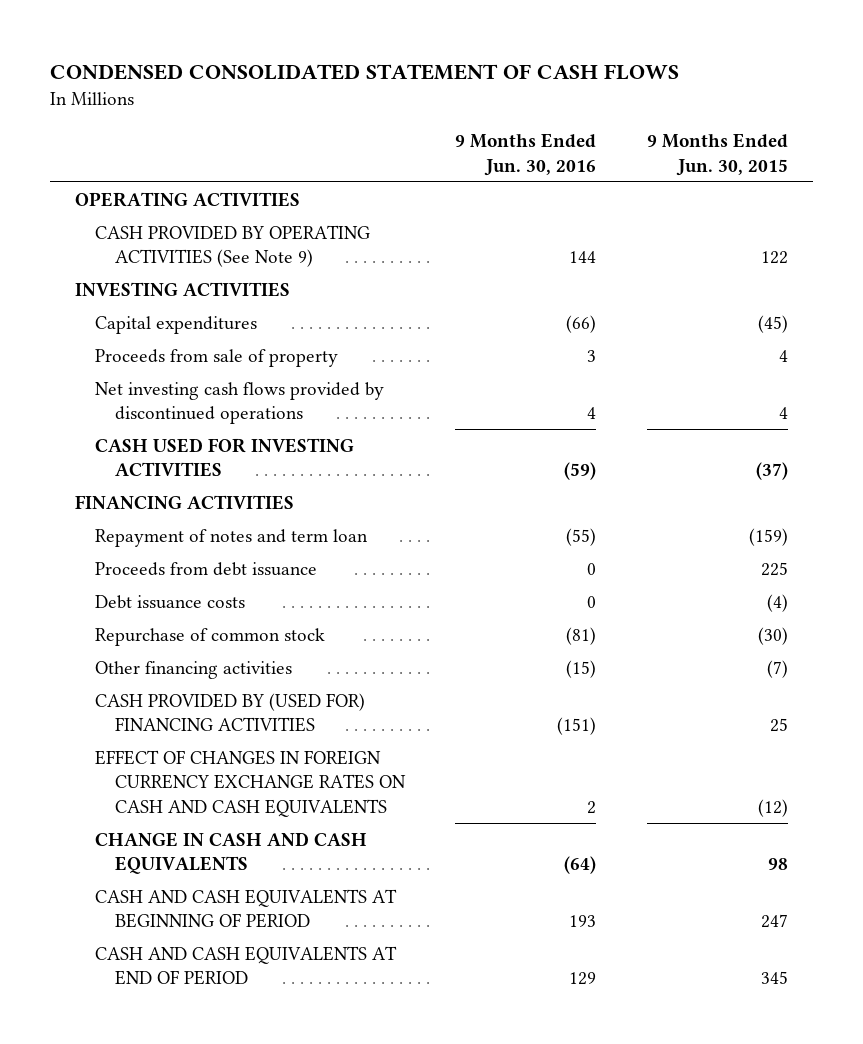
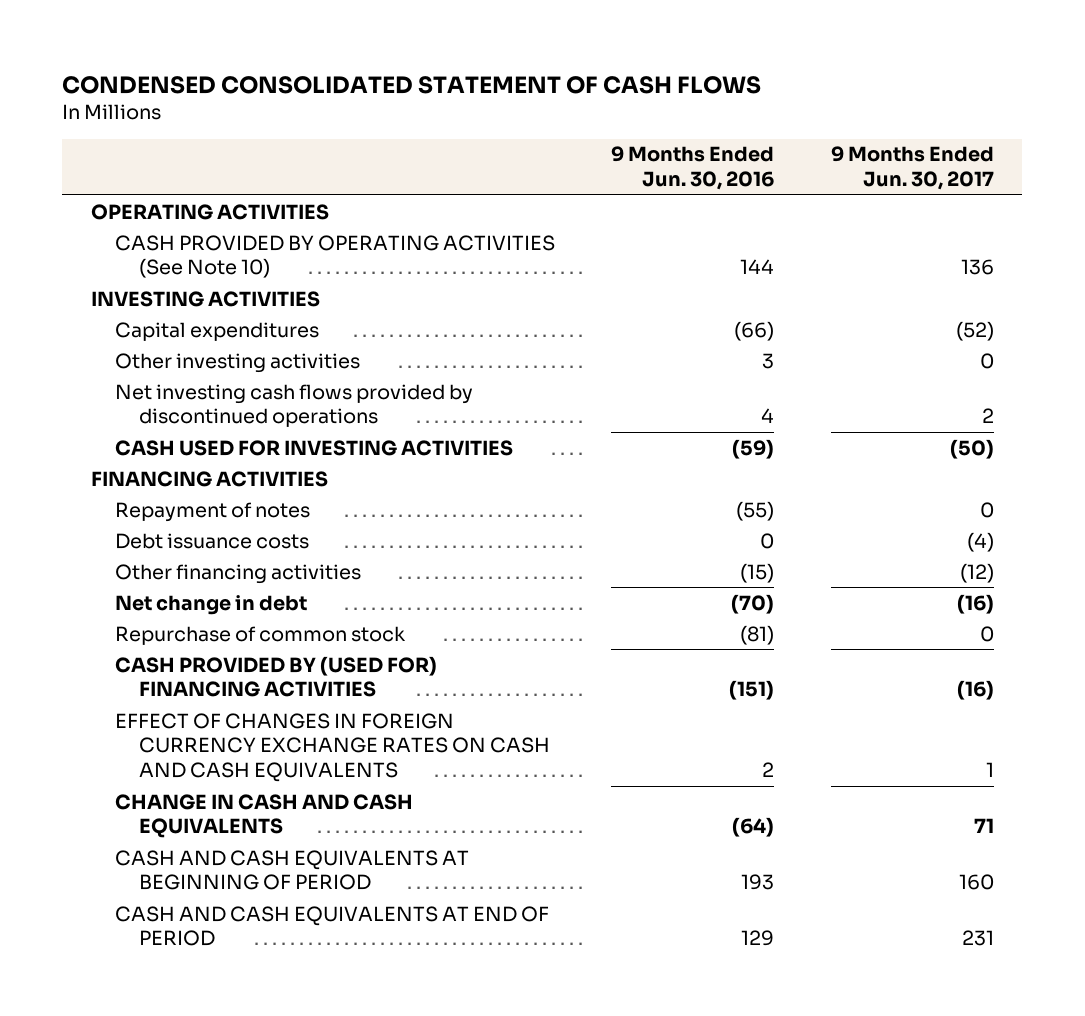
- | 9 Months Ended Jun. 30, 2016 | 9 Months Ended Jun. 30, 2015
+ | 9 Months Ended Jun. 30, 2016 | 9 Months Ended Jun. 30, 2017
- CASH PROVIDED BY OPERATING ACTIVITIES (See Note 9) | 144 | 122
+ CASH PROVIDED BY OPERATING ACTIVITIES (See Note 10) | 144 | 136
- Proceeds from sale of property | 3 | 4
+ Other investing activities | 3 | 0
- Repayment of notes and term loan | (55) | (159)
- Proceeds from debt issuance | 0 | 225
+ Repayment of notes | (55) | 0
+ Net change in debt | (70) | (16)
moved down: Repurchase of common stock | (81) | 0

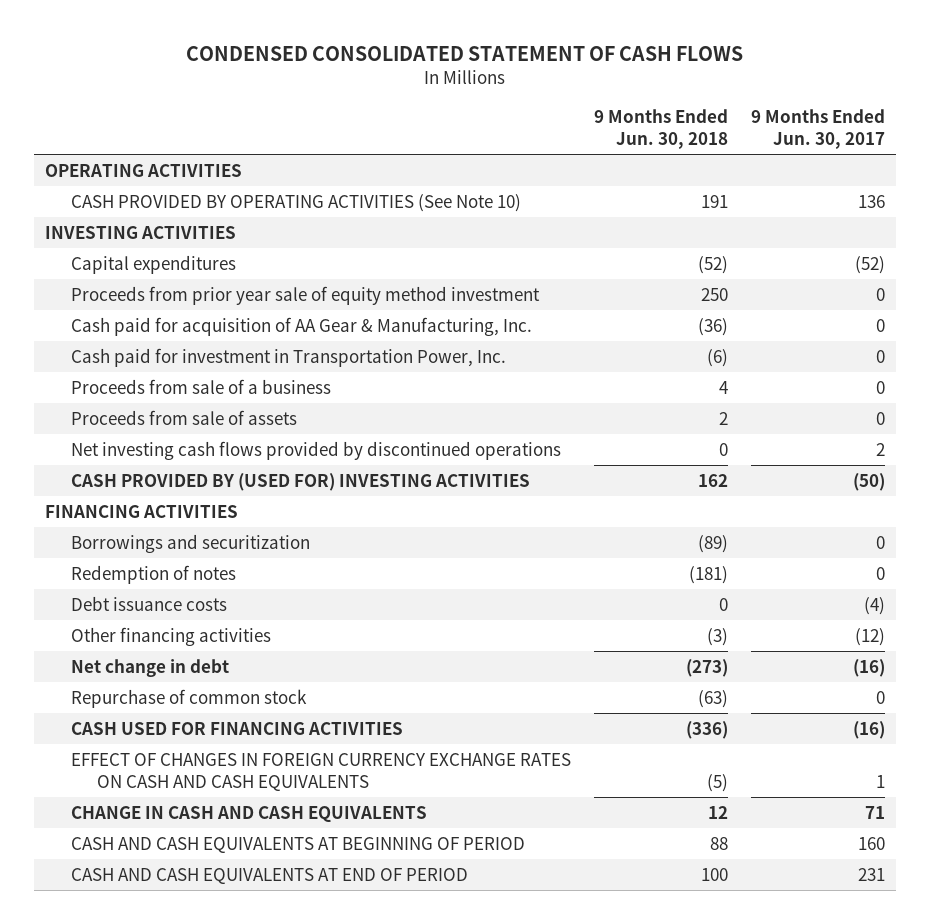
- | 9 Months Ended Jun. 30, 2016 | 9 Months Ended Jun. 30, 2017
+ | 9 Months Ended Jun. 30, 2018 | 9 Months Ended Jun. 30, 2017
- Other investing activities | 3 | 0
+ Proceeds from prior year sale of equity method investment | 250 | 0
+ Cash paid for acquisition of AA Gear & Manufacturing, Inc. | (36) | 0
+ Cash paid for investment in Transportation Power, Inc. | (6) | 0
+ Proceeds from sale of a business | 4 | 0
+ Proceeds from sale of assets | 2 | 0
- CASH USED FOR INVESTING ACTIVITIES | (59) | (50)
+ CASH PROVIDED BY (USED FOR) INVESTING ACTIVITIES | 162 | (50)
- Repayment of notes | (55) | 0
+ Borrowings and securitization | (89) | 0
+ Redemption of notes | (181) | 0
- CASH PROVIDED BY (USED FOR) FINANCING ACTIVITIES | (151) | (16)
+ CASH USED FOR FINANCING ACTIVITIES | (336) | (16)

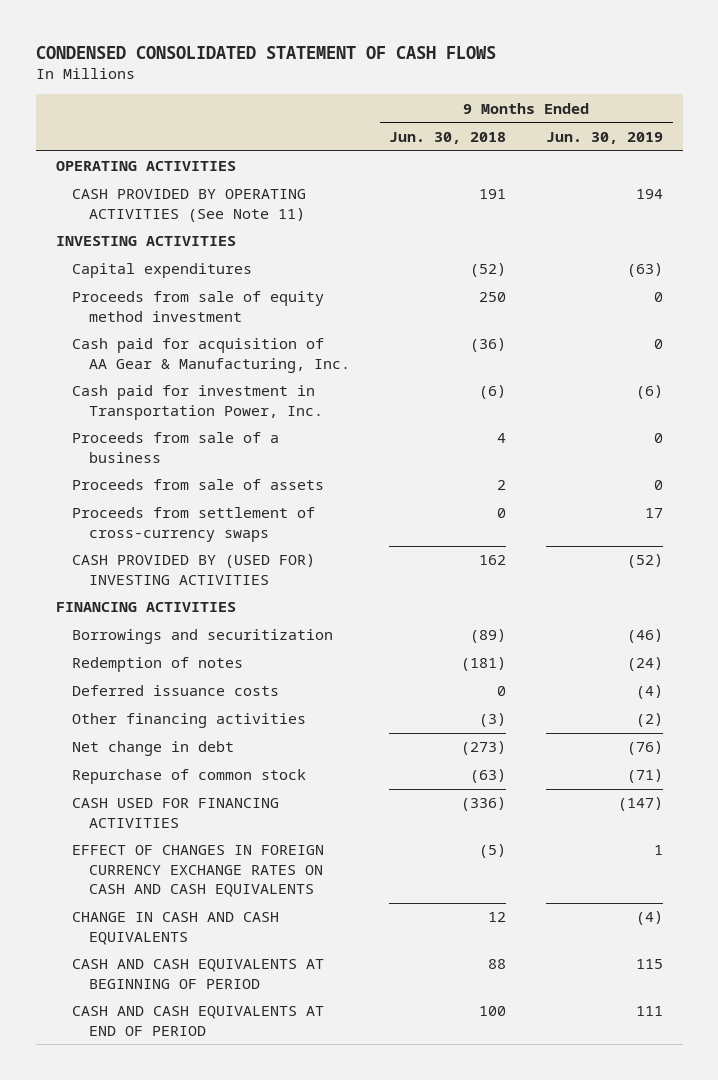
- | 9 Months Ended Jun. 30, 2018 | 9 Months Ended Jun. 30, 2017
+ | 9 Months Ended Jun. 30, 2018 | 9 Months Ended Jun. 30, 2019
- CASH PROVIDED BY OPERATING ACTIVITIES (See Note 10) | 191 | 136
+ CASH PROVIDED BY OPERATING ACTIVITIES (See Note 11) | 191 | 194
- Proceeds from prior year sale of equity method investment | 250 | 0
+ Proceeds from sale of equity method investment | 250 | 0
- Net investing cash flows provided by discontinued operations | 0 | 2
+ Proceeds from settlement of cross-currency swaps | 0 | 17
- Debt issuance costs | 0 | (4)
+ Deferred issuance costs | 0 | (4)

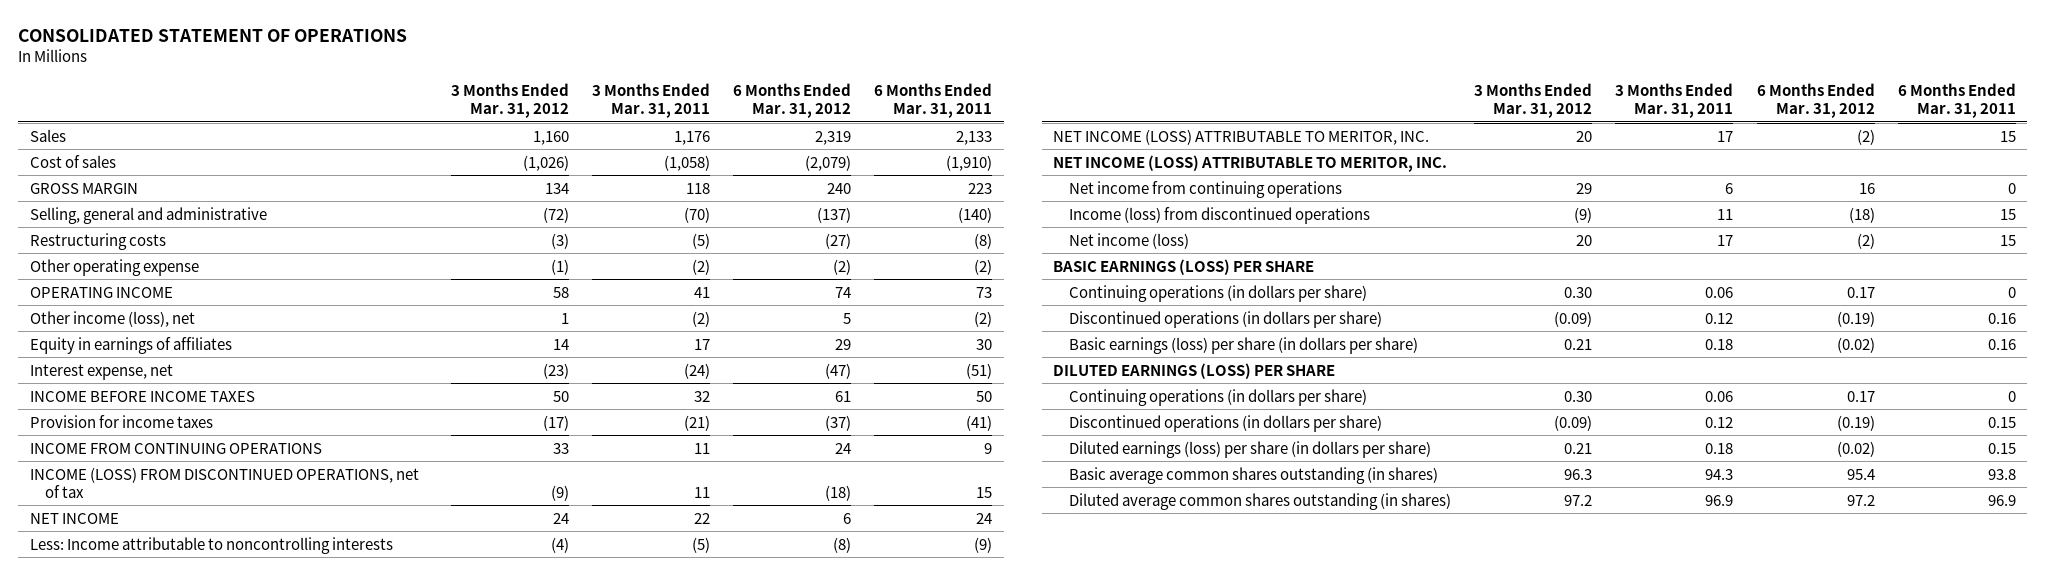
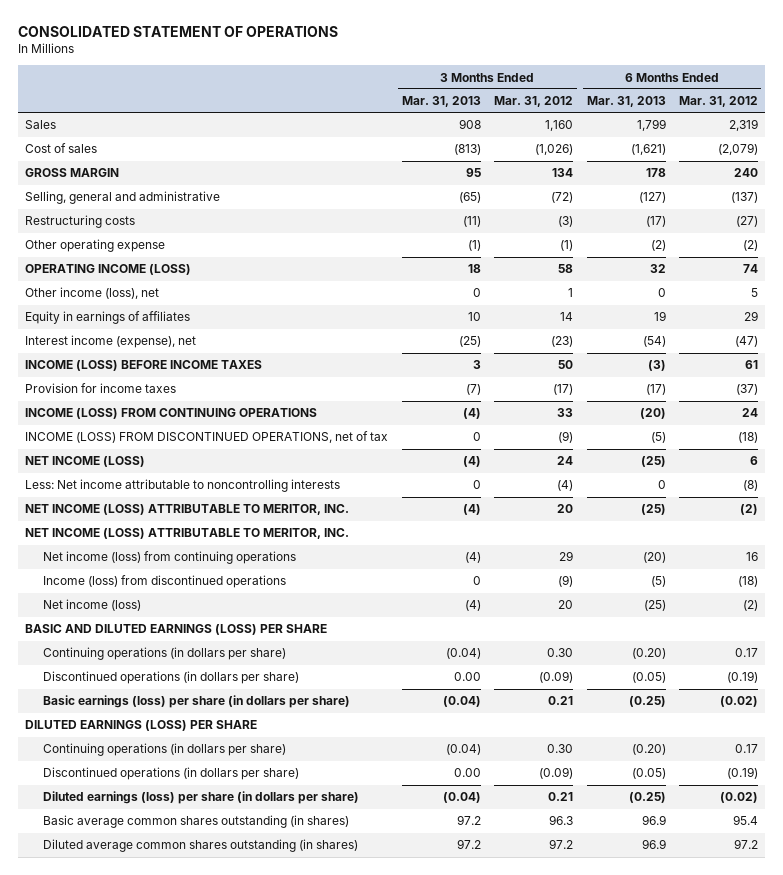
- | 3 Months Ended Mar. 31, 2012 | 3 Months Ended Mar. 31, 2011 | 6 Months Ended Mar. 31, 2012 | 6 Months Ended Mar. 31, 2011
+ | 3 Months Ended Mar. 31, 2013 | 3 Months Ended Mar. 31, 2012 | 6 Months Ended Mar. 31, 2013 | 6 Months Ended Mar. 31, 2012
- OPERATING INCOME | 58 | 41 | 74 | 73
+ OPERATING INCOME (LOSS) | 18 | 58 | 32 | 74
- Interest expense, net | (23) | (24) | (47) | (51)
- INCOME BEFORE INCOME TAXES | 50 | 32 | 61 | 50
+ Interest income (expense), net | (25) | (23) | (54) | (47)
+ INCOME (LOSS) BEFORE INCOME TAXES | 3 | 50 | (3) | 61
- INCOME FROM CONTINUING OPERATIONS | 33 | 11 | 24 | 9
+ INCOME (LOSS) FROM CONTINUING OPERATIONS | (4) | 33 | (20) | 24
- NET INCOME | 24 | 22 | 6 | 24
- Less: Income attributable to noncontrolling interests | (4) | (5) | (8) | (9)
+ NET INCOME (LOSS) | (4) | 24 | (25) | 6
+ Less: Net income attributable to noncontrolling interests | 0 | (4) | 0 | (8)
- Net income from continuing operations | 29 | 6 | 16 | 0
+ Net income (loss) from continuing operations | (4) | 29 | (20) | 16
- BASIC EARNINGS (LOSS) PER SHARE
+ BASIC AND DILUTED EARNINGS (LOSS) PER SHARE

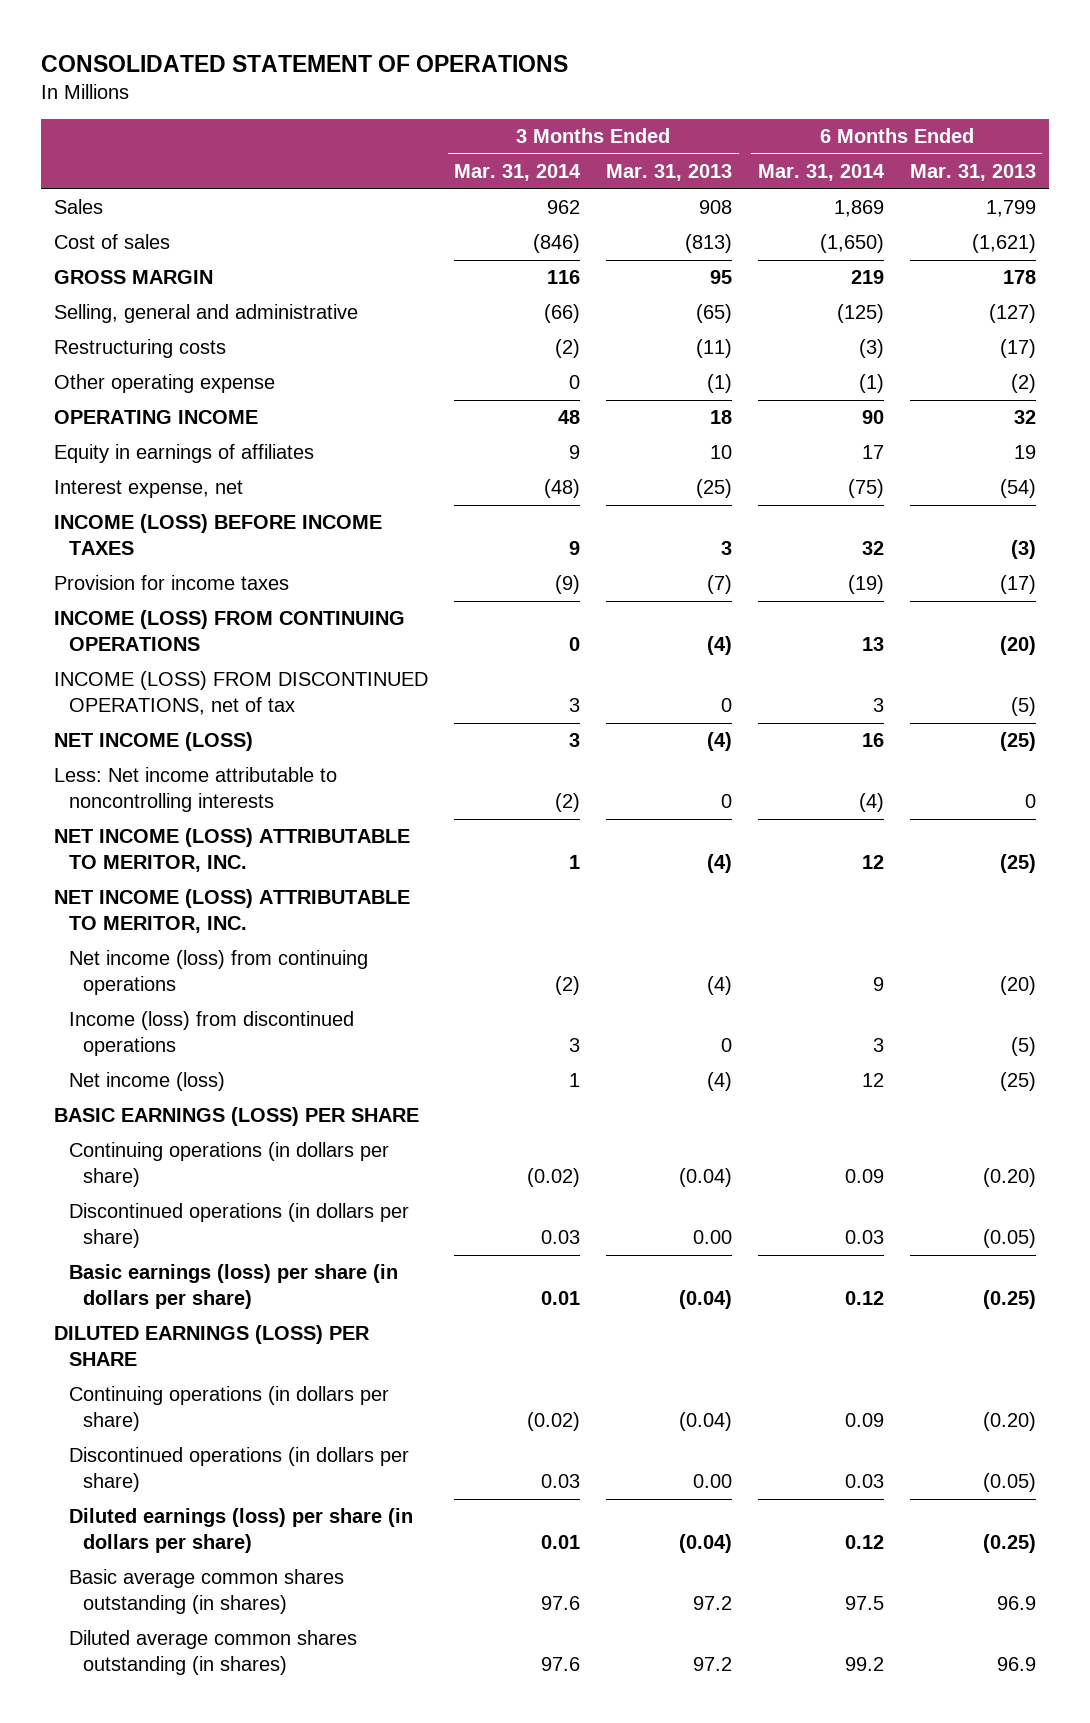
- | 3 Months Ended Mar. 31, 2013 | 3 Months Ended Mar. 31, 2012 | 6 Months Ended Mar. 31, 2013 | 6 Months Ended Mar. 31, 2012
+ | 3 Months Ended Mar. 31, 2014 | 3 Months Ended Mar. 31, 2013 | 6 Months Ended Mar. 31, 2014 | 6 Months Ended Mar. 31, 2013
- OPERATING INCOME (LOSS) | 18 | 58 | 32 | 74
- Other income (loss), net | 0 | 1 | 0 | 5
+ OPERATING INCOME | 48 | 18 | 90 | 32
- Interest income (expense), net | (25) | (23) | (54) | (47)
+ Interest expense, net | (48) | (25) | (75) | (54)
- BASIC AND DILUTED EARNINGS (LOSS) PER SHARE
+ BASIC EARNINGS (LOSS) PER SHARE

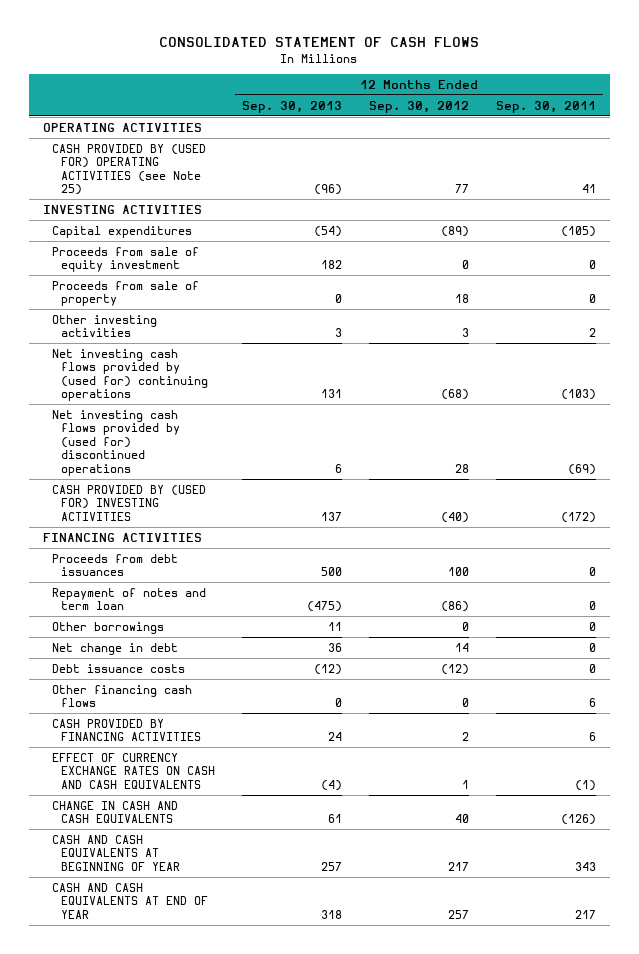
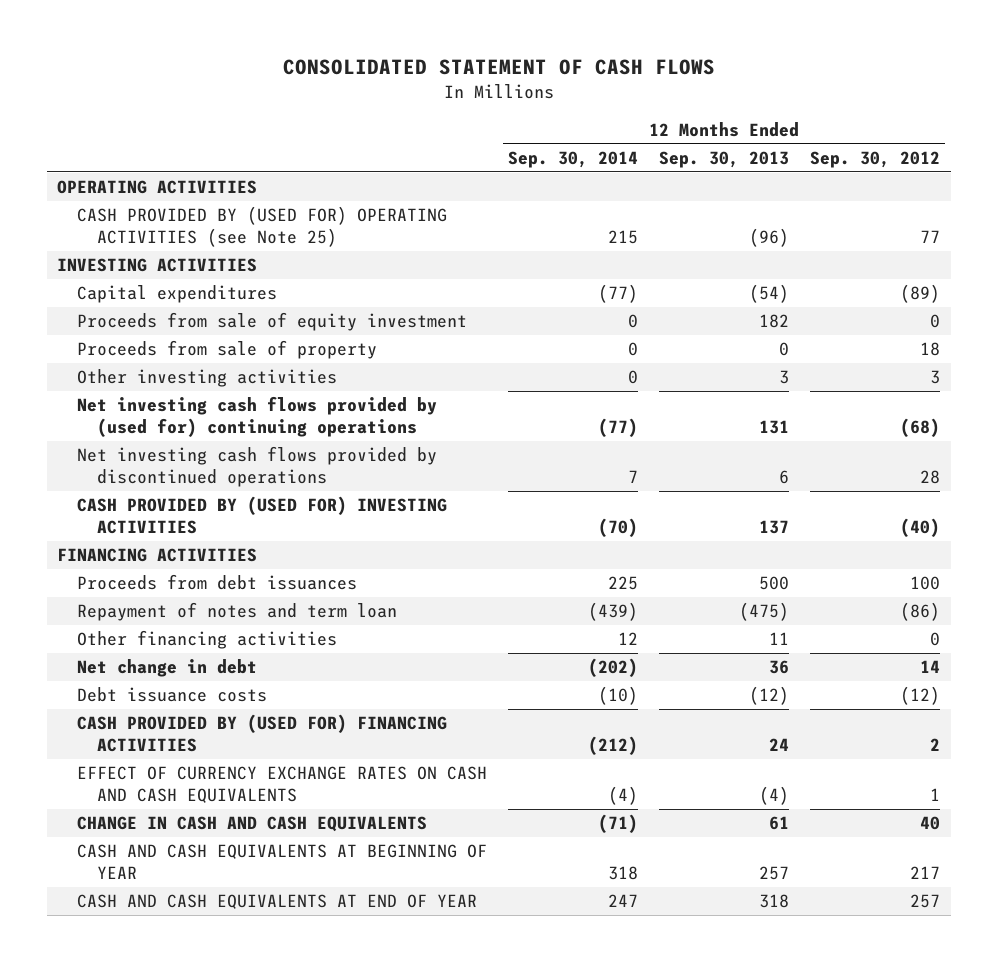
- | 12 Months Ended Sep. 30, 2013 | 12 Months Ended Sep. 30, 2012 | 12 Months Ended Sep. 30, 2011
+ | 12 Months Ended Sep. 30, 2014 | 12 Months Ended Sep. 30, 2013 | 12 Months Ended Sep. 30, 2012
- Net investing cash flows provided by (used for) discontinued operations | 6 | 28 | (69)
+ Net investing cash flows provided by discontinued operations | 7 | 6 | 28
- Other borrowings | 11 | 0 | 0
+ Other financing activities | 12 | 11 | 0
- Other financing cash flows | 0 | 0 | 6
- CASH PROVIDED BY FINANCING ACTIVITIES | 24 | 2 | 6
+ CASH PROVIDED BY (USED FOR) FINANCING ACTIVITIES | (212) | 24 | 2

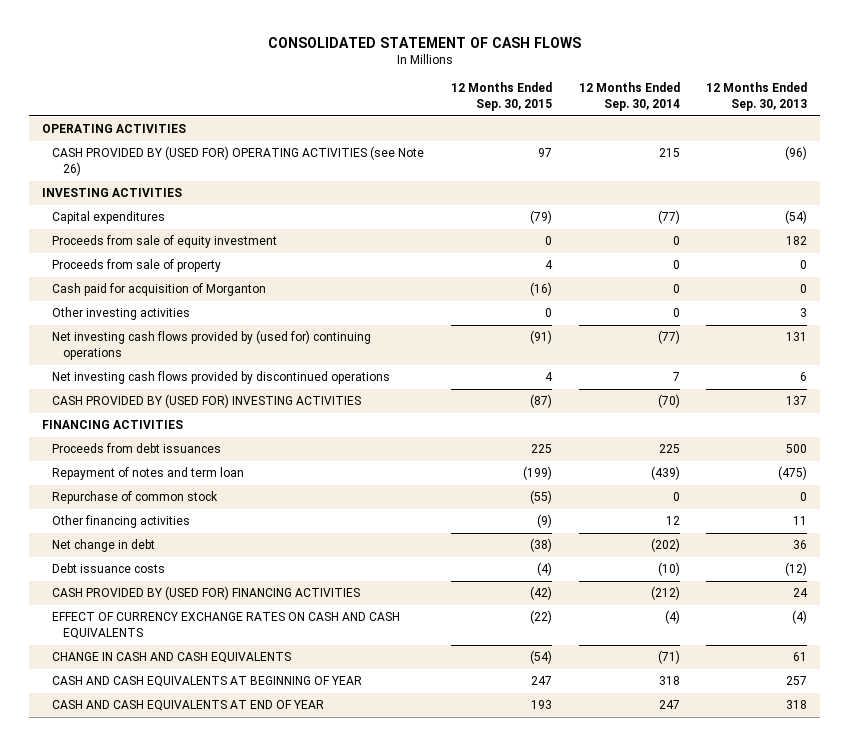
- | 12 Months Ended Sep. 30, 2014 | 12 Months Ended Sep. 30, 2013 | 12 Months Ended Sep. 30, 2012
+ | 12 Months Ended Sep. 30, 2015 | 12 Months Ended Sep. 30, 2014 | 12 Months Ended Sep. 30, 2013
- CASH PROVIDED BY (USED FOR) OPERATING ACTIVITIES (see Note 25) | 215 | (96) | 77
+ CASH PROVIDED BY (USED FOR) OPERATING ACTIVITIES (see Note 26) | 97 | 215 | (96)
+ Cash paid for acquisition of Morganton | (16) | 0 | 0
+ Repurchase of common stock | (55) | 0 | 0

